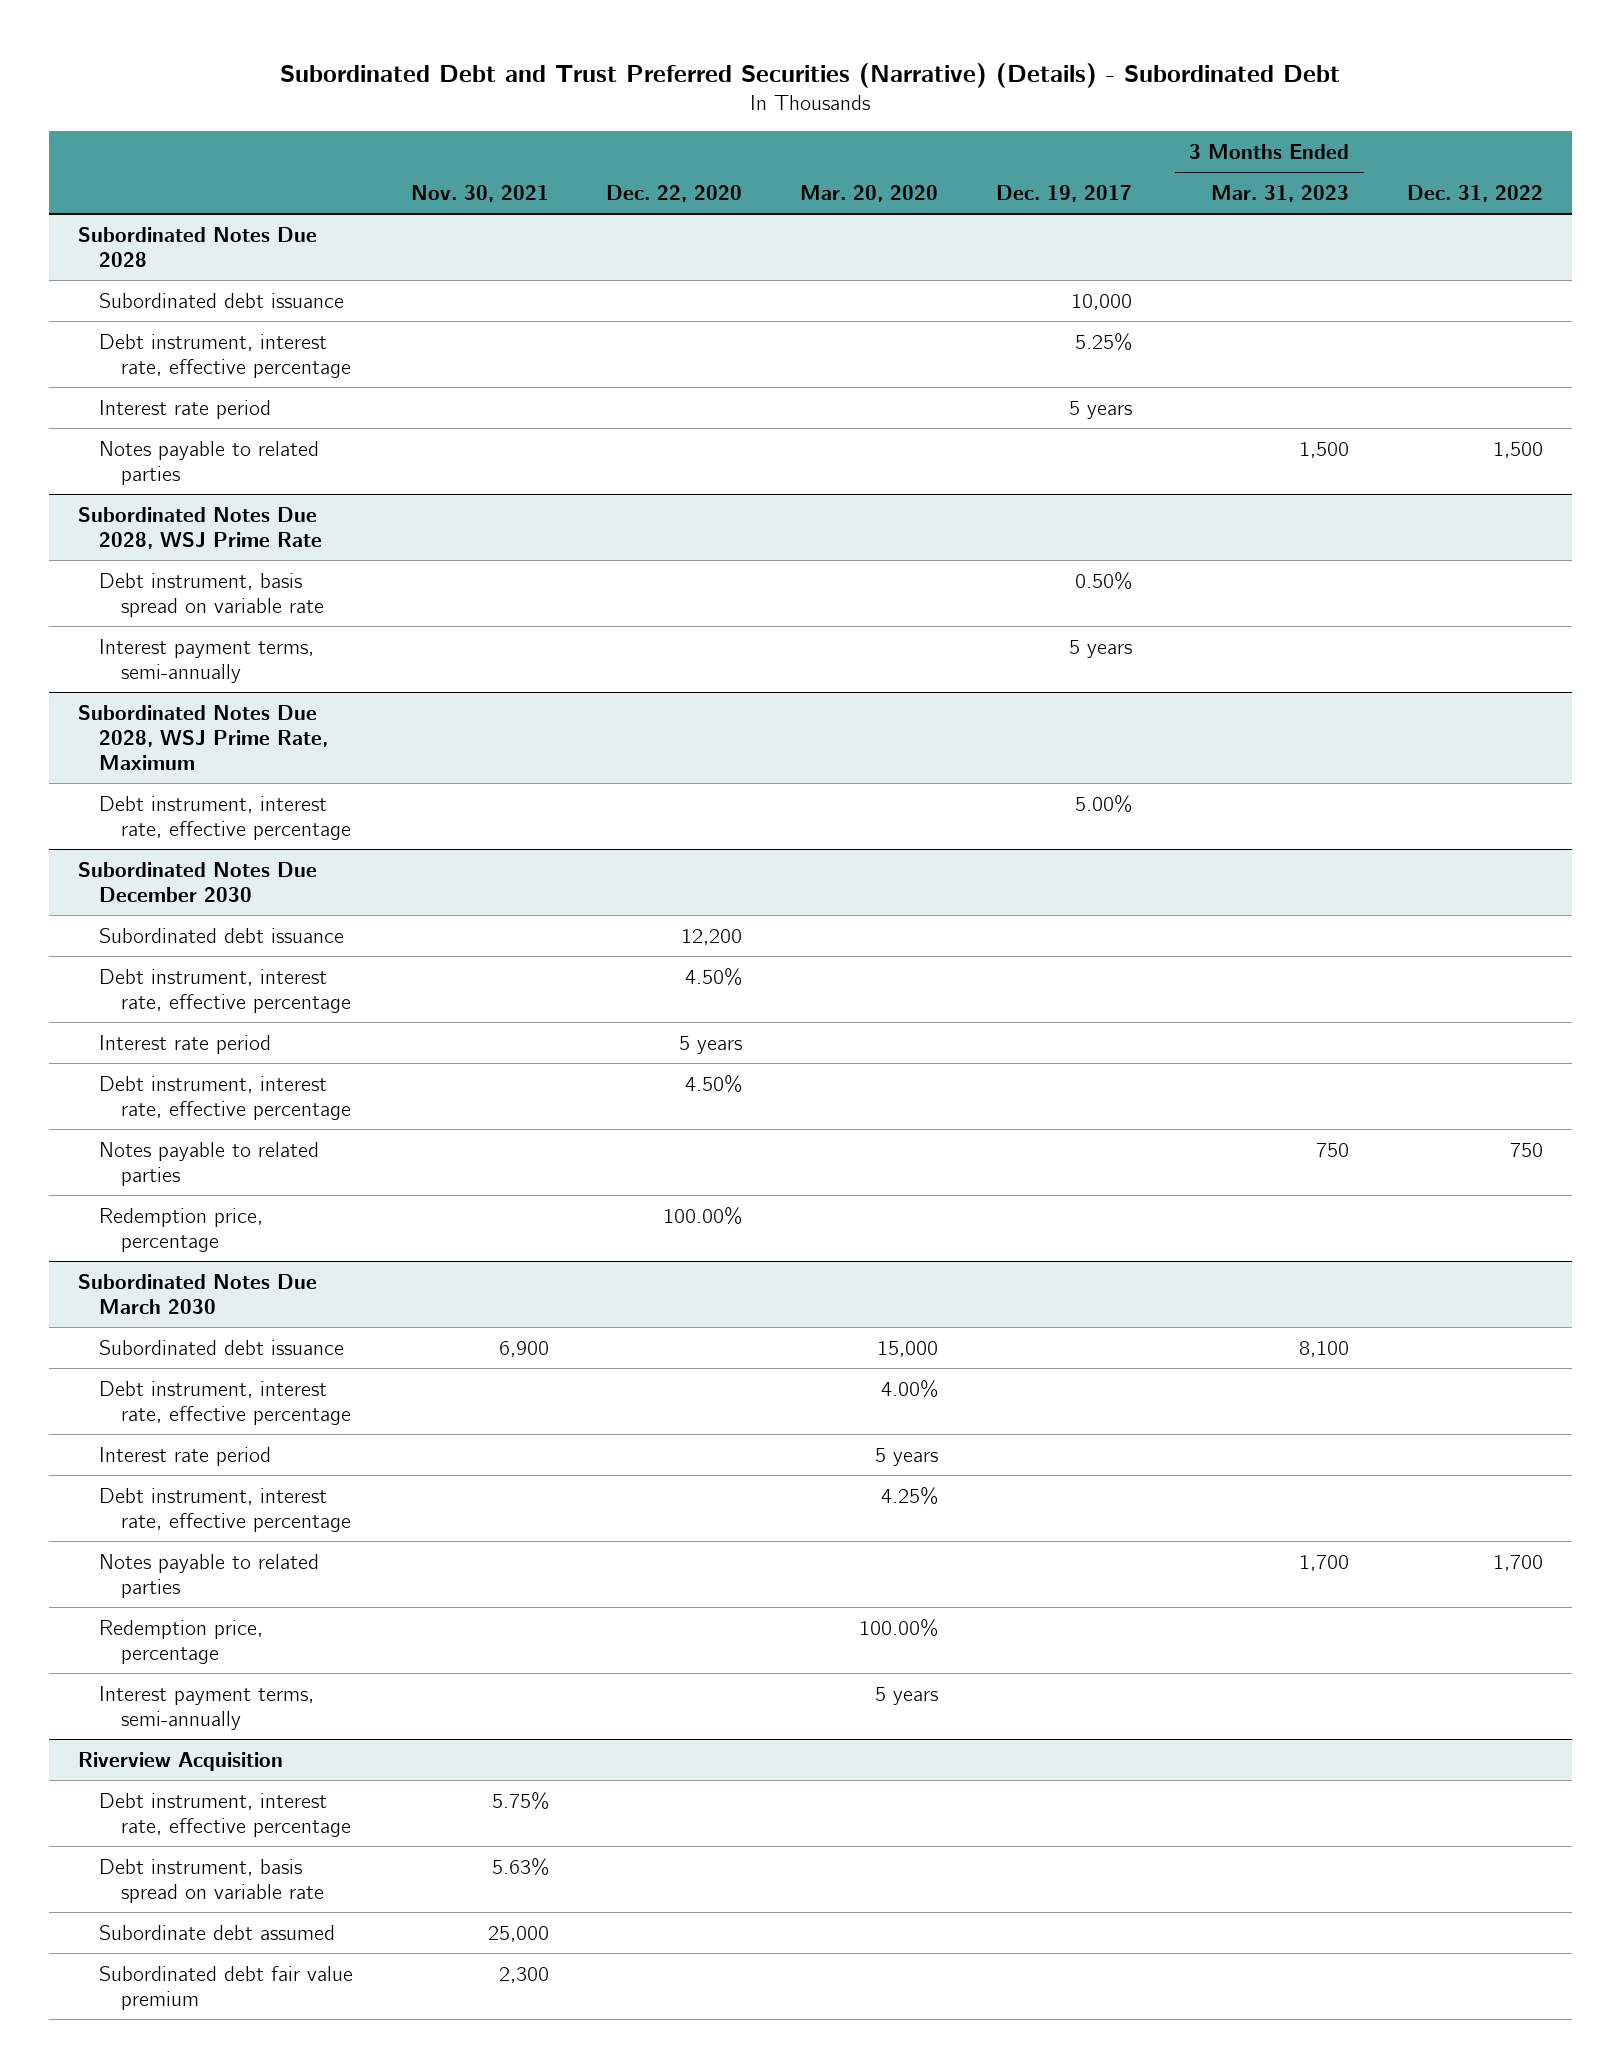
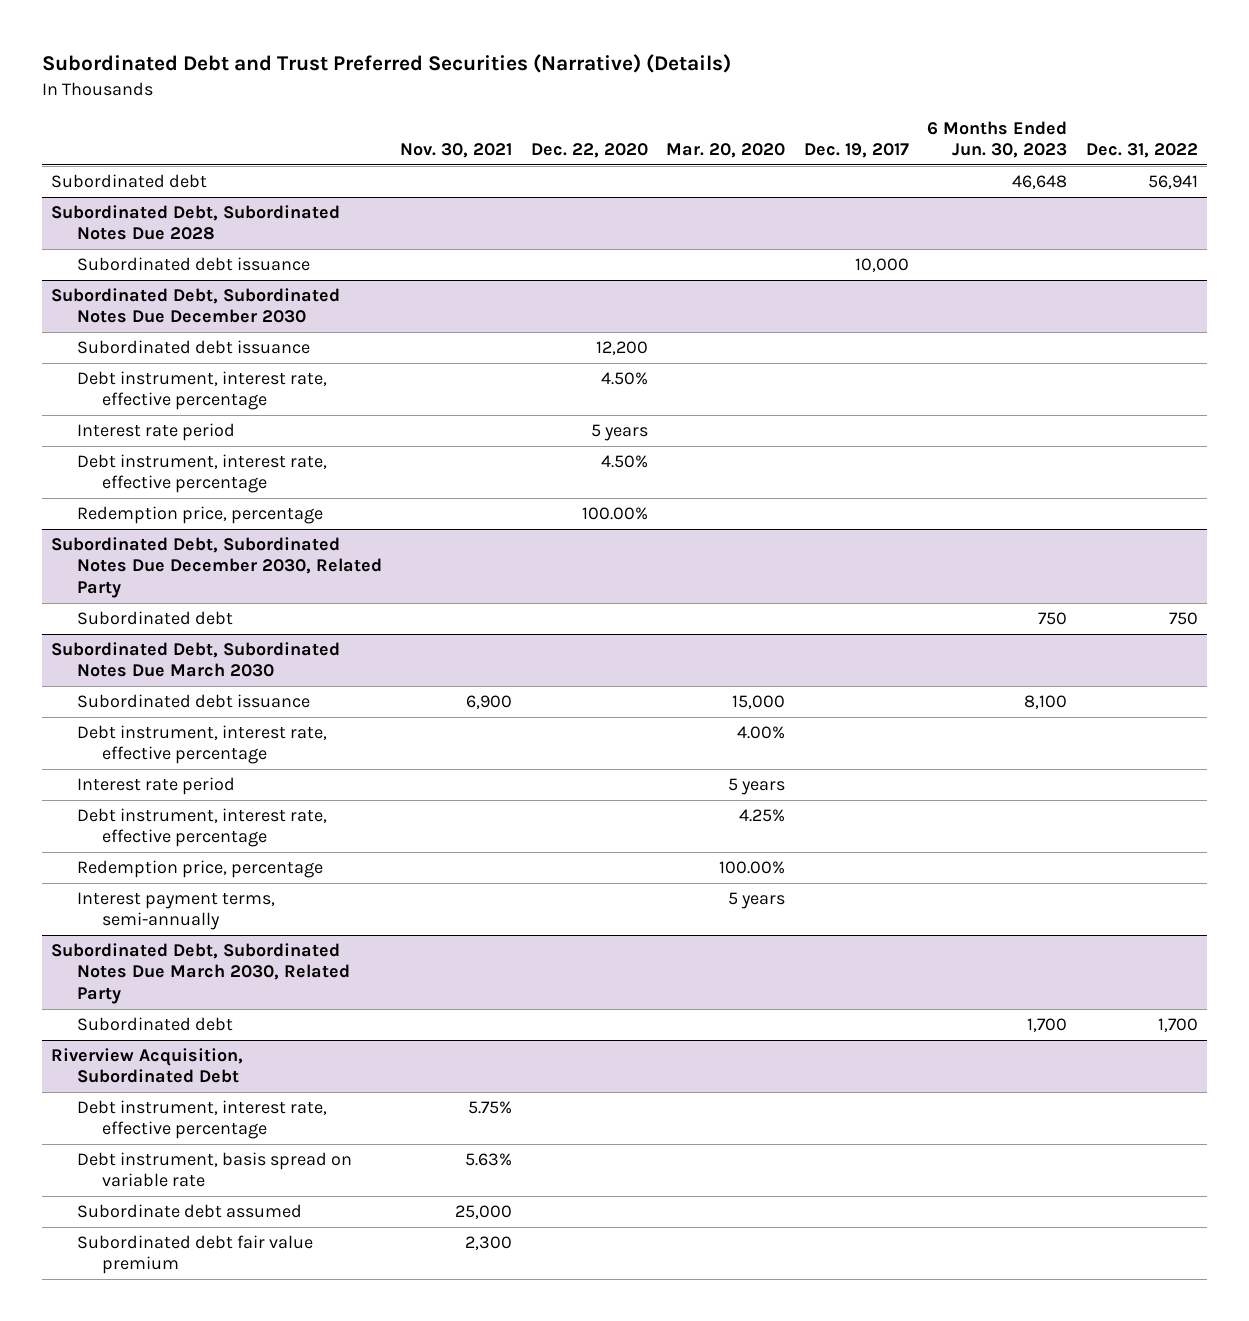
- Subordinated Debt and Trust Preferred Securities (Narrative) (Details) - Subordinated Debt
+ Subordinated Debt and Trust Preferred Securities (Narrative) (Details)
- | Nov. 30, 2021 | Dec. 22, 2020 | Mar. 20, 2020 | Dec. 19, 2017 | 3 Months Ended Mar. 31, 2023 | Dec. 31, 2022
+ | Nov. 30, 2021 | Dec. 22, 2020 | Mar. 20, 2020 | Dec. 19, 2017 | 6 Months Ended Jun. 30, 2023 | Dec. 31, 2022
- Subordinated Notes Due 2028
+ Subordinated debt | | | | | 46,648 | 56,941
+ Subordinated Debt, Subordinated Notes Due 2028
- Debt instrument, interest rate, effective percentage | | | | 5.25% | |
- Interest rate period | | | | 5 years | |
- Notes payable to related parties | | | | | 1,500 | 1,500
- Subordinated Notes Due 2028, WSJ Prime Rate
- Debt instrument, basis spread on variable rate | | | | 0.50% | |
- Interest payment terms, semi-annually | | | | 5 years | |
- Subordinated Notes Due 2028, WSJ Prime Rate, Maximum
- Debt instrument, interest rate, effective percentage | | | | 5.00% | |
- Subordinated Notes Due December 2030
+ Subordinated Debt, Subordinated Notes Due December 2030
- Notes payable to related parties | | | | | 750 | 750
- Subordinated Notes Due March 2030
+ Subordinated Debt, Subordinated Notes Due December 2030, Related Party
+ Subordinated debt | | | | | 750 | 750
+ Subordinated Debt, Subordinated Notes Due March 2030
- Notes payable to related parties | | | | | 1,700 | 1,700
- Riverview Acquisition
+ Subordinated Debt, Subordinated Notes Due March 2030, Related Party
+ Subordinated debt | | | | | 1,700 | 1,700
+ Riverview Acquisition, Subordinated Debt

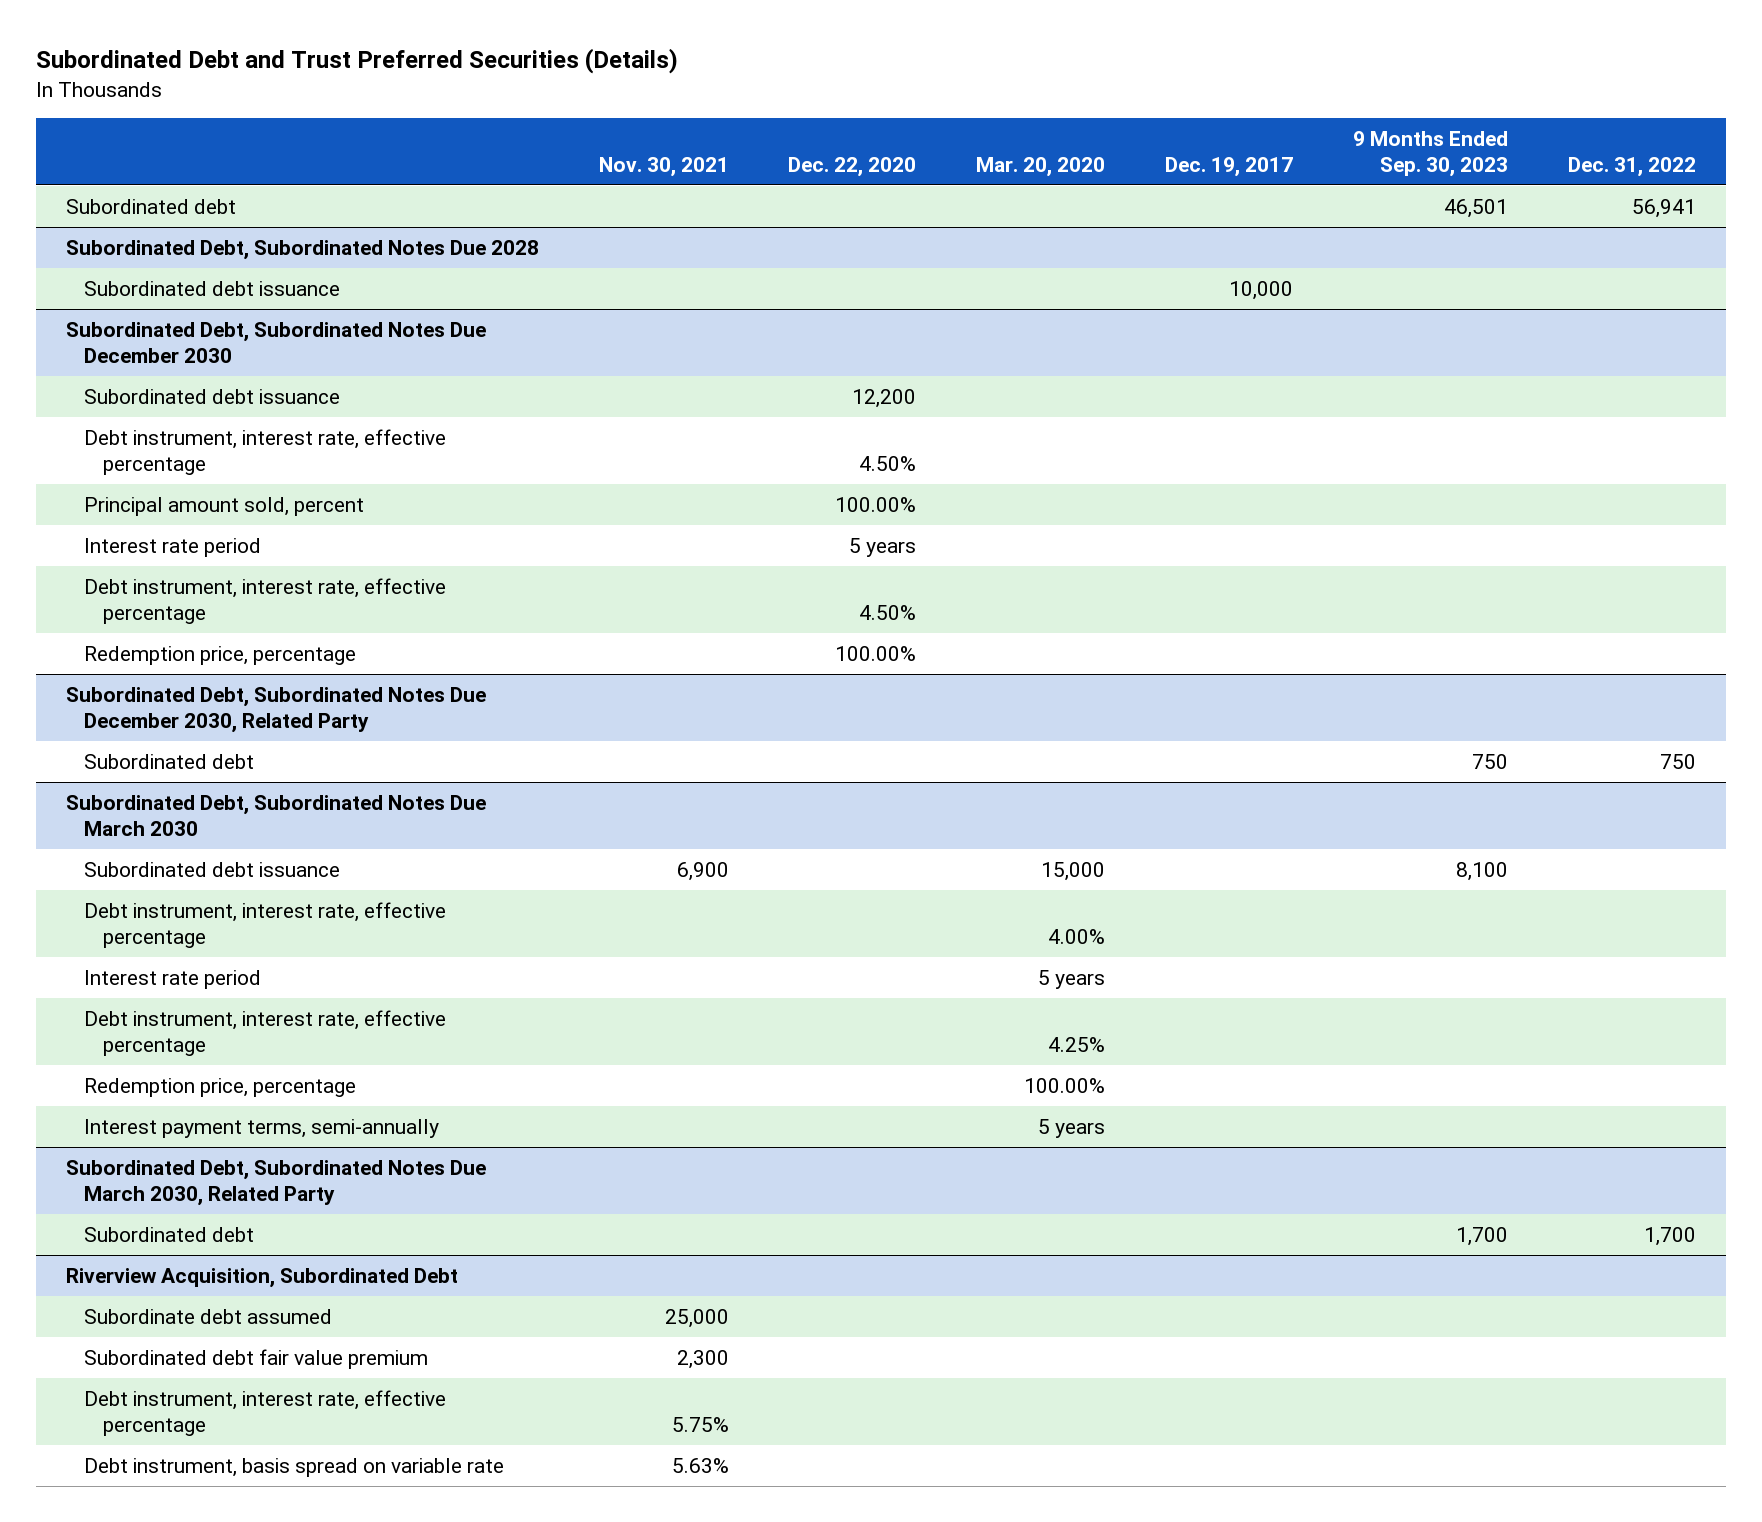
- Subordinated Debt and Trust Preferred Securities (Narrative) (Details)
+ Subordinated Debt and Trust Preferred Securities (Details)
- | Nov. 30, 2021 | Dec. 22, 2020 | Mar. 20, 2020 | Dec. 19, 2017 | 6 Months Ended Jun. 30, 2023 | Dec. 31, 2022
+ | Nov. 30, 2021 | Dec. 22, 2020 | Mar. 20, 2020 | Dec. 19, 2017 | 9 Months Ended Sep. 30, 2023 | Dec. 31, 2022
@ Subordinated Debt, Subordinated Notes Due December 2030
+ Principal amount sold, percent | | 100.00% | | | |
@ Riverview Acquisition, Subordinated Debt
moved down: Debt instrument, interest rate, effective percentage | 5.75% | | | | |
moved down: Debt instrument, basis spread on variable rate | 5.63% | | | | |

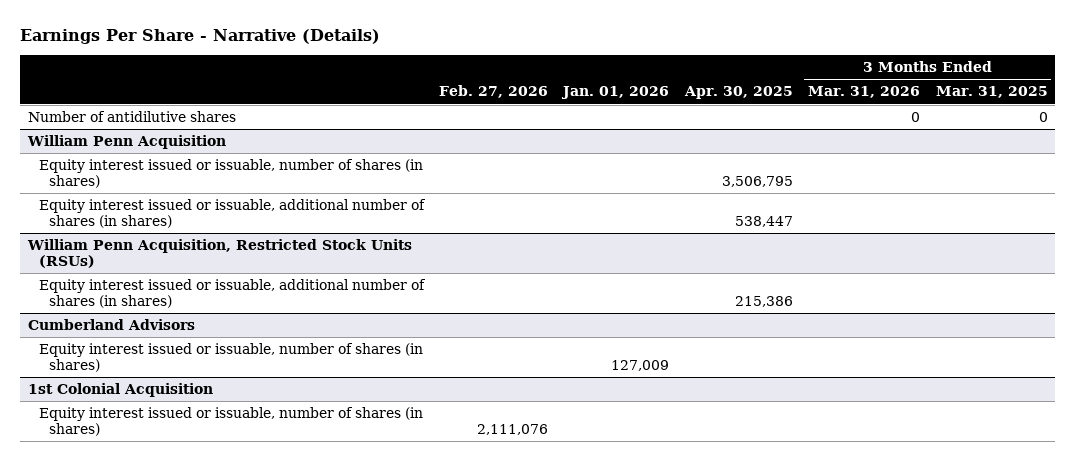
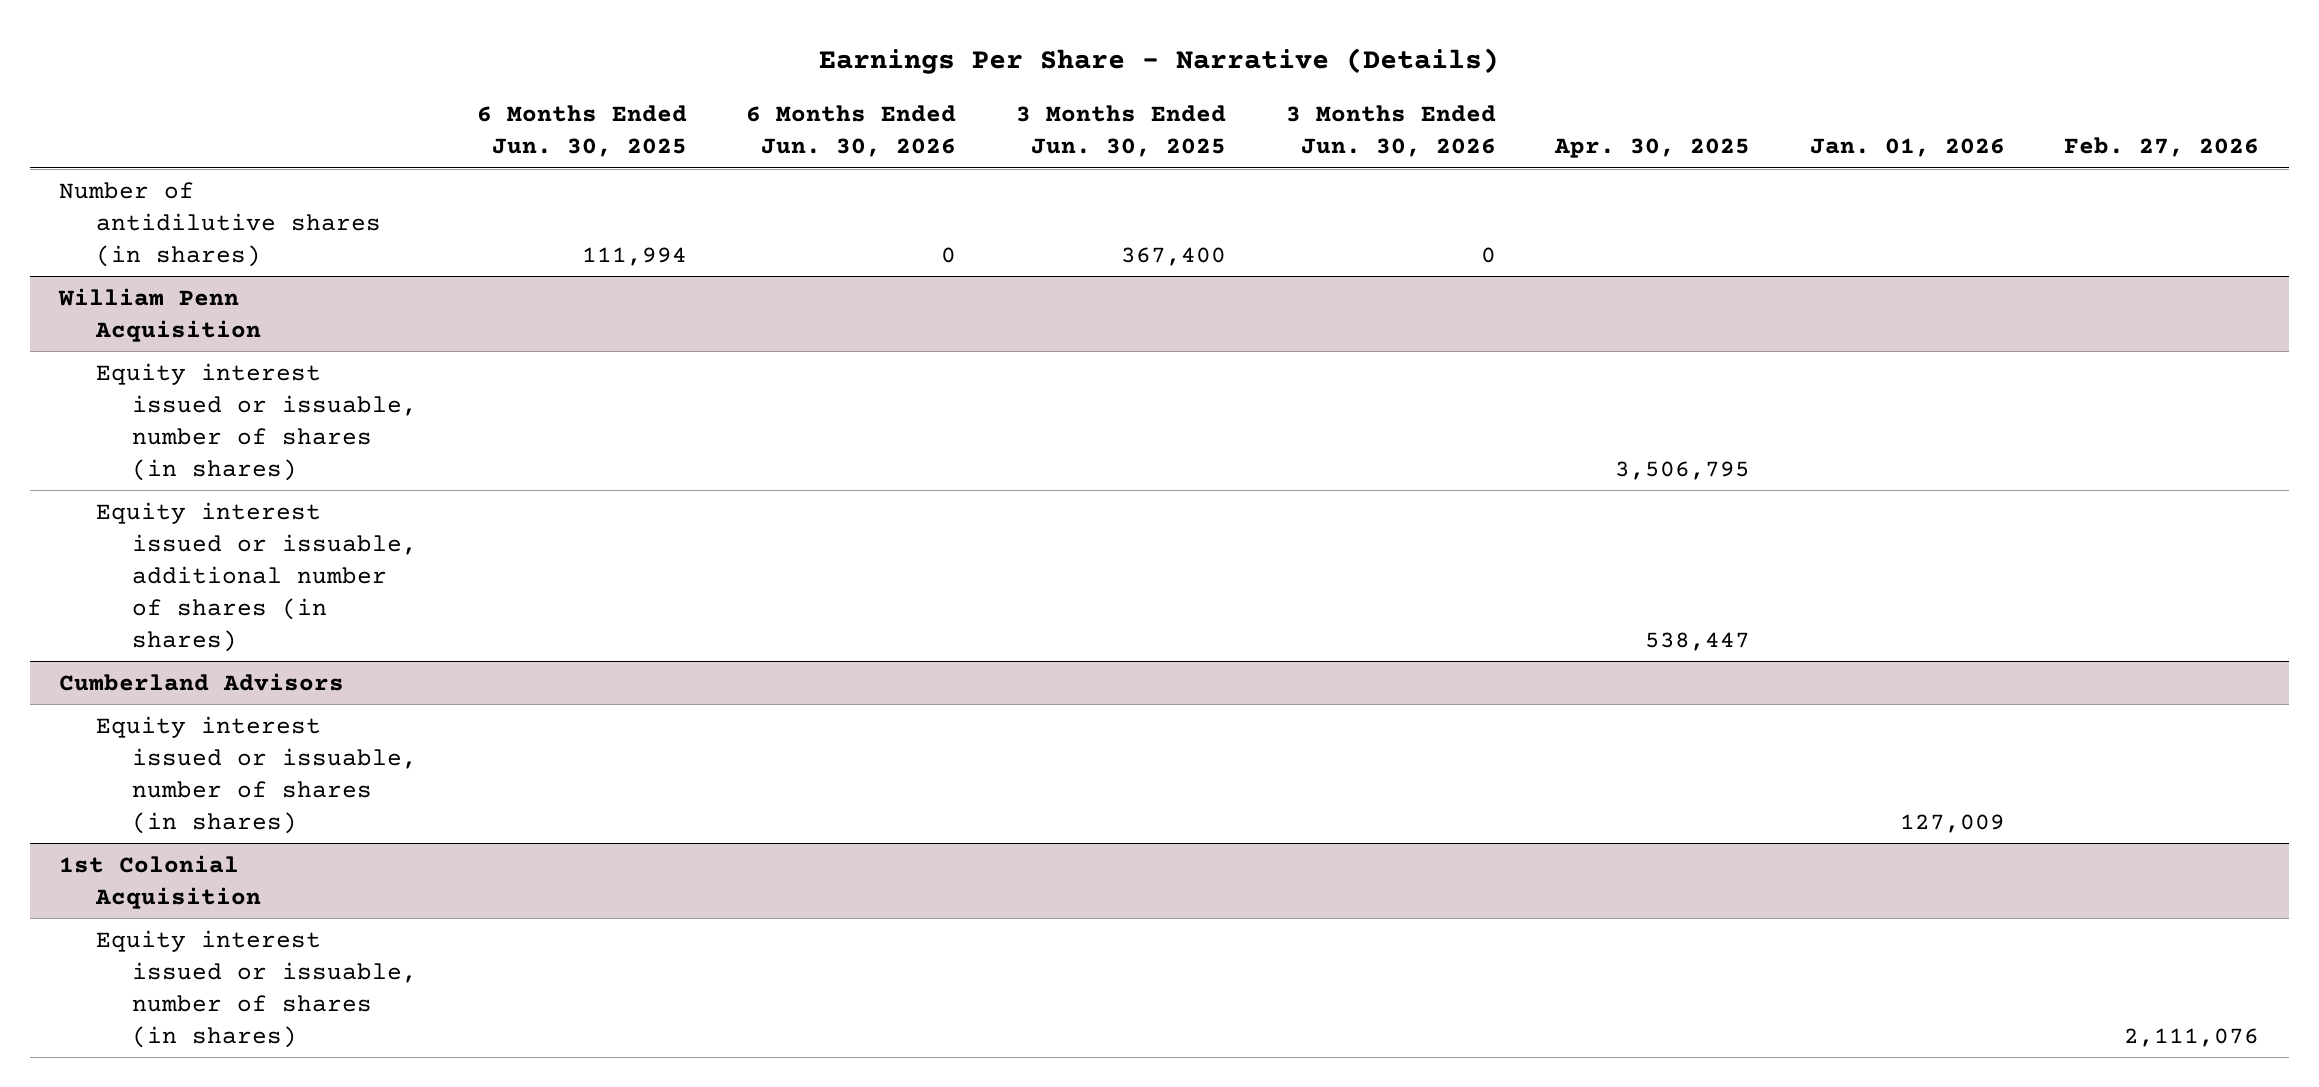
- | Feb. 27, 2026 | Jan. 01, 2026 | Apr. 30, 2025 | 3 Months Ended Mar. 31, 2026 | 3 Months Ended Mar. 31, 2025
+ | 6 Months Ended Jun. 30, 2025 | 6 Months Ended Jun. 30, 2026 | 3 Months Ended Jun. 30, 2025 | 3 Months Ended Jun. 30, 2026 | Apr. 30, 2025 | Jan. 01, 2026 | Feb. 27, 2026
- Number of antidilutive shares | | | | 0 | 0
+ Number of antidilutive shares (in shares) | 111,994 | 0 | 367,400 | 0 | | |
- William Penn Acquisition, Restricted Stock Units (RSUs)
- Equity interest issued or issuable, additional number of shares (in shares) | | | 215,386 | |

